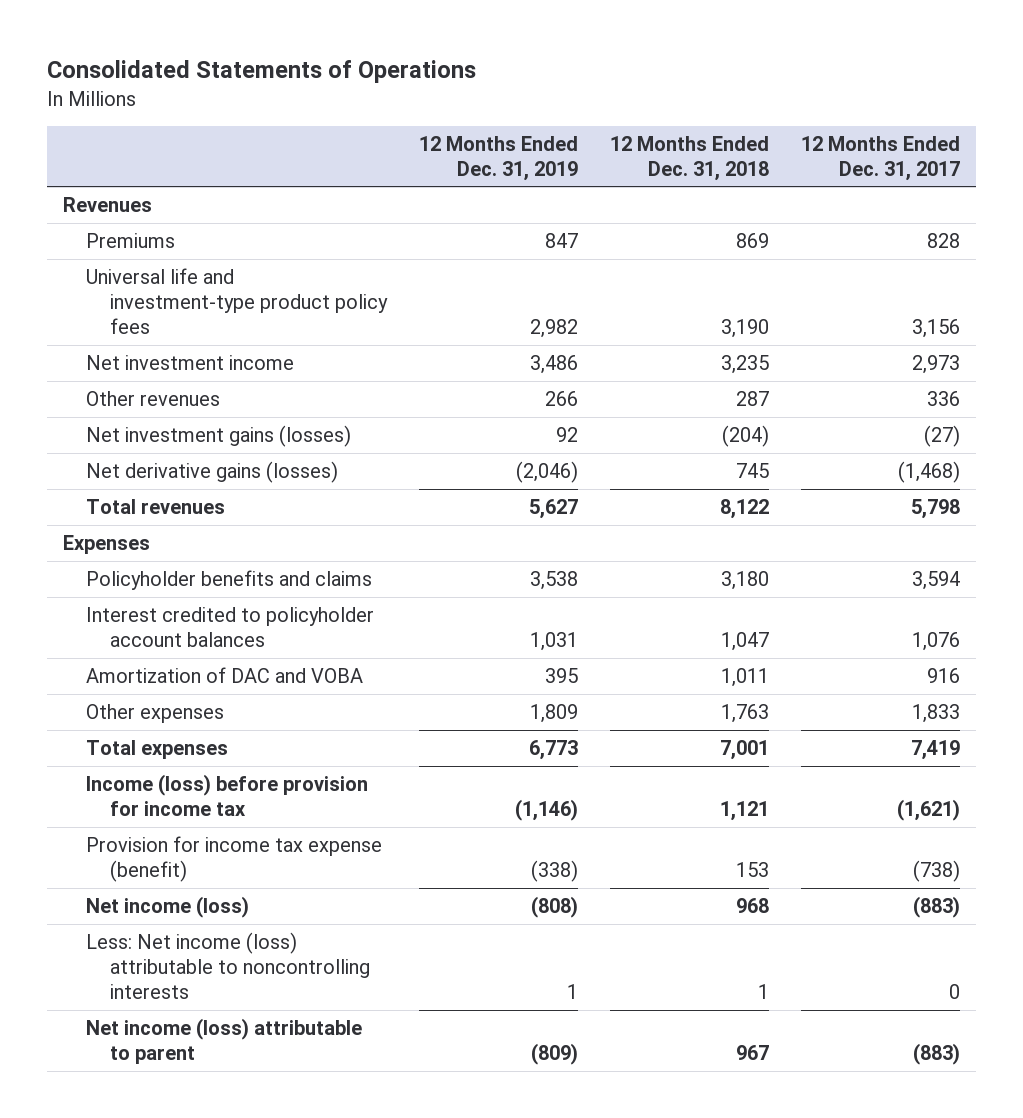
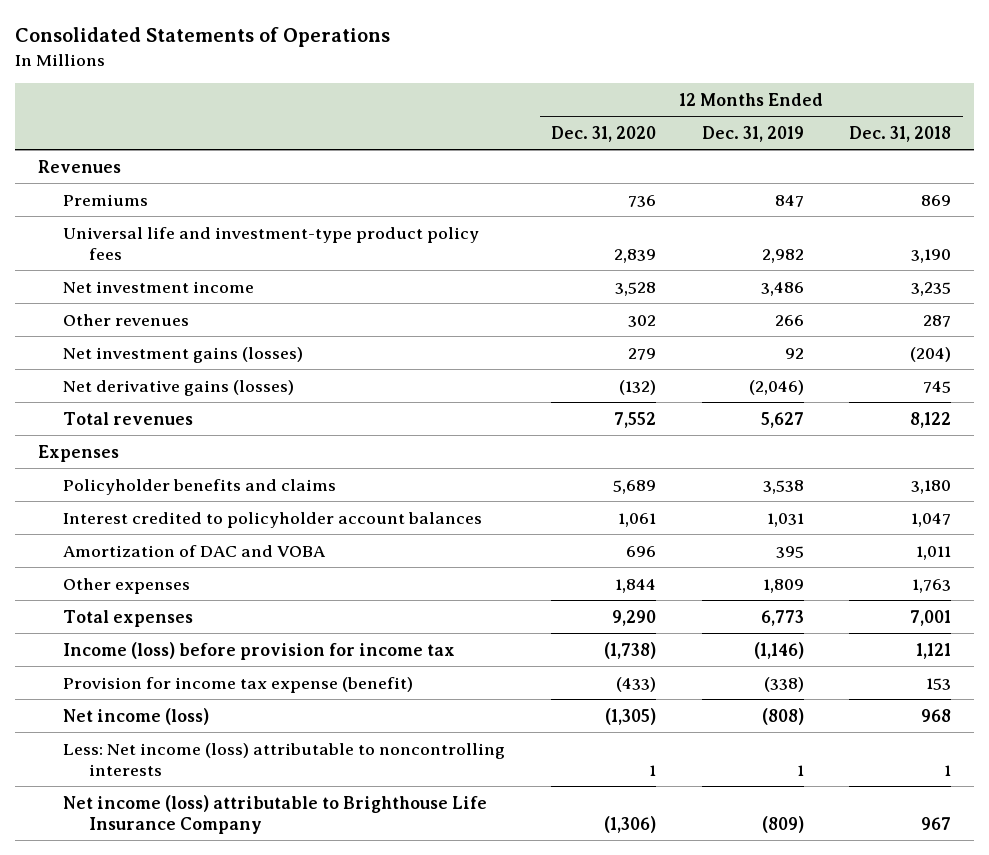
- | 12 Months Ended Dec. 31, 2019 | 12 Months Ended Dec. 31, 2018 | 12 Months Ended Dec. 31, 2017
+ | 12 Months Ended Dec. 31, 2020 | 12 Months Ended Dec. 31, 2019 | 12 Months Ended Dec. 31, 2018
- Net income (loss) attributable to parent | (809) | 967 | (883)
+ Net income (loss) attributable to Brighthouse Life Insurance Company | (1,306) | (809) | 967

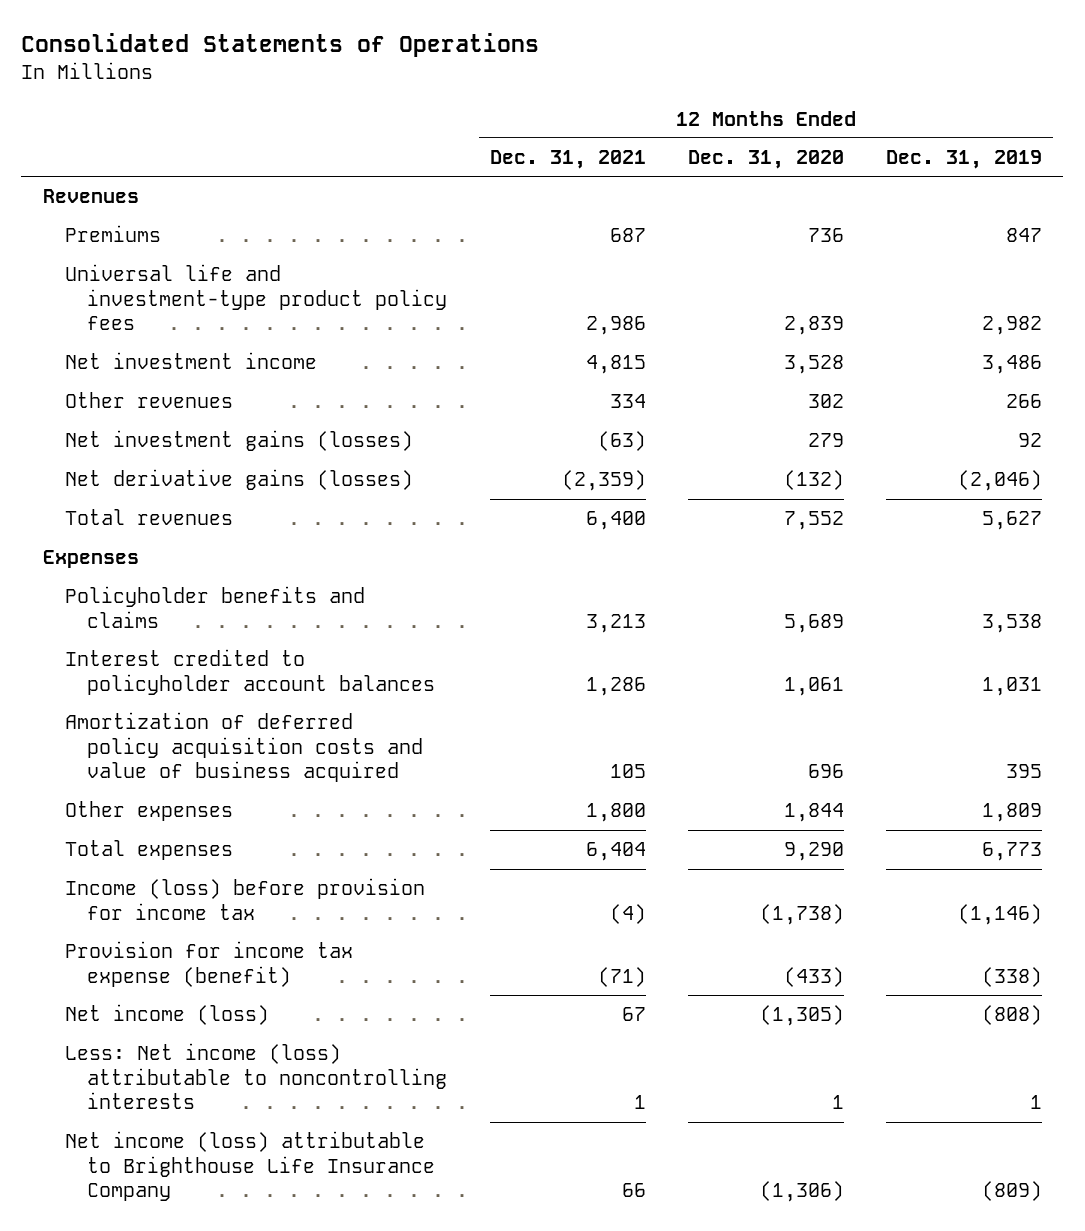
- | 12 Months Ended Dec. 31, 2020 | 12 Months Ended Dec. 31, 2019 | 12 Months Ended Dec. 31, 2018
+ | 12 Months Ended Dec. 31, 2021 | 12 Months Ended Dec. 31, 2020 | 12 Months Ended Dec. 31, 2019
- Amortization of DAC and VOBA | 696 | 395 | 1,011
+ Amortization of deferred policy acquisition costs and value of business acquired | 105 | 696 | 395

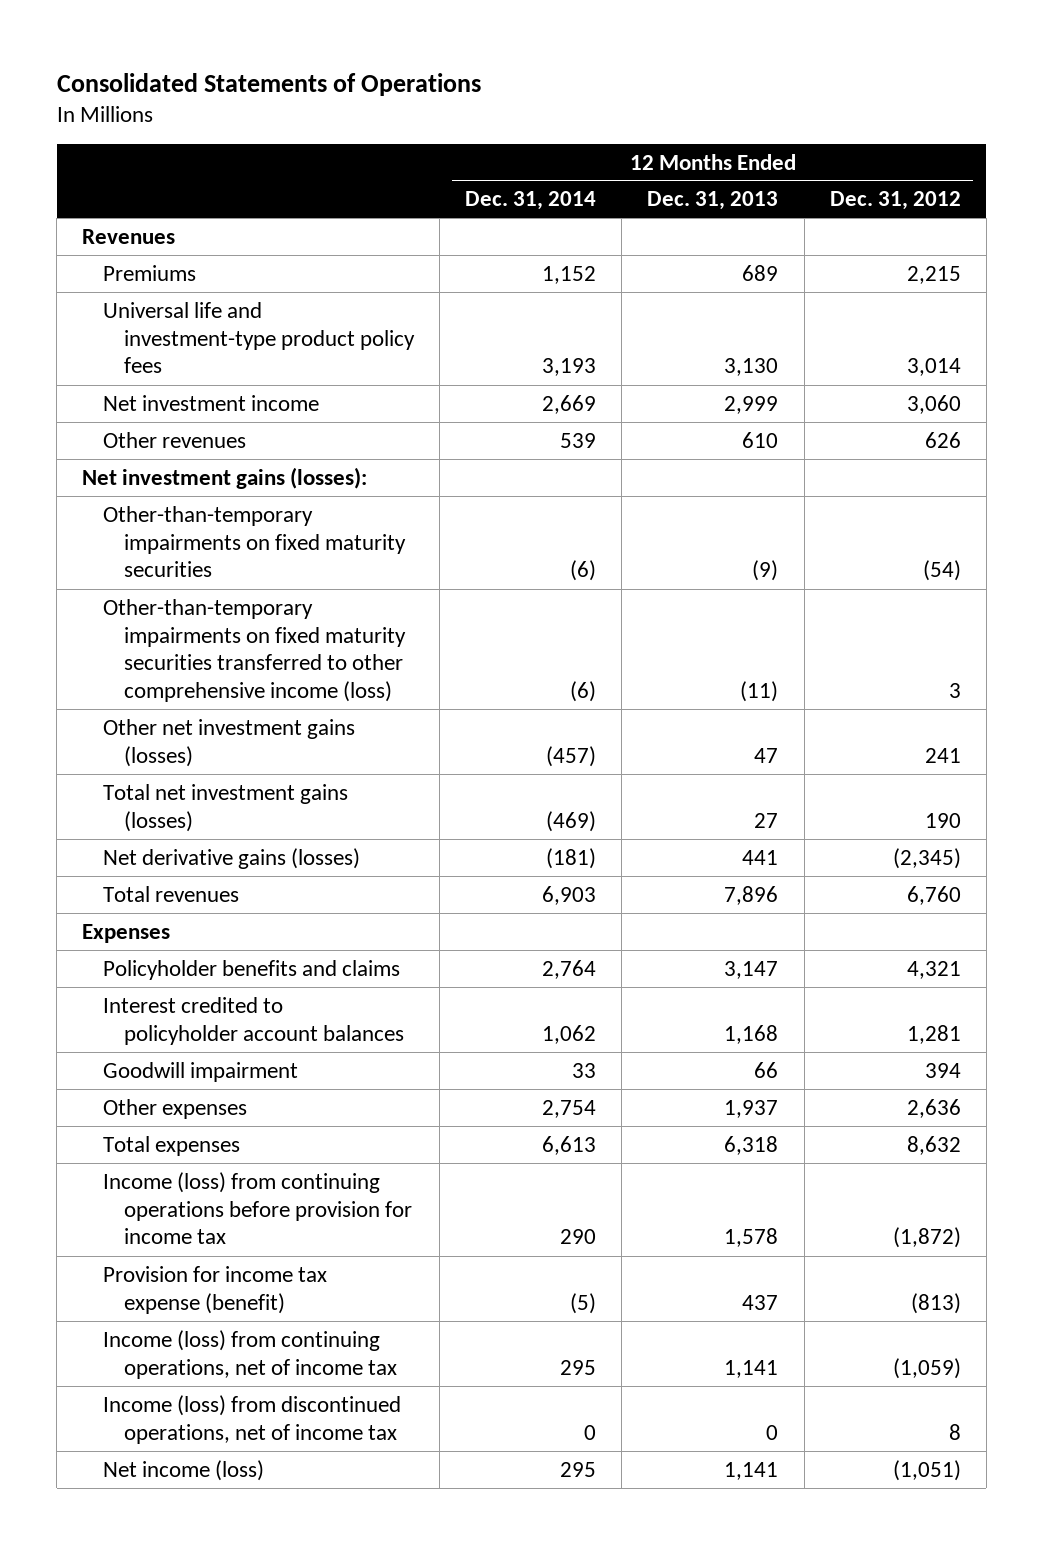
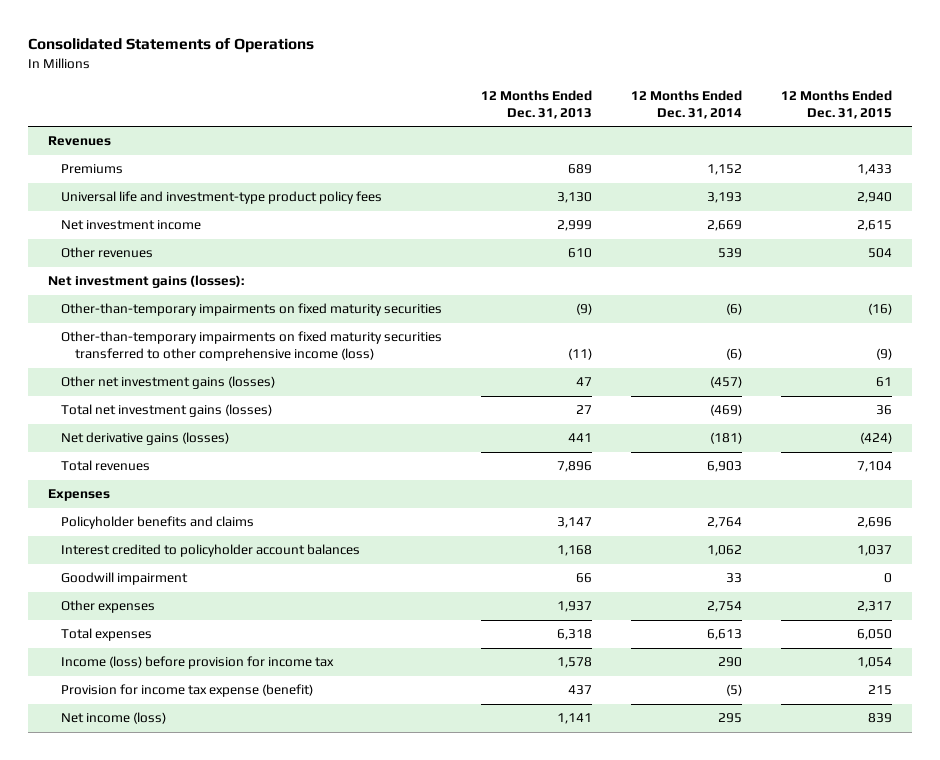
- | 12 Months Ended Dec. 31, 2014 | 12 Months Ended Dec. 31, 2013 | 12 Months Ended Dec. 31, 2012
+ | 12 Months Ended Dec. 31, 2013 | 12 Months Ended Dec. 31, 2014 | 12 Months Ended Dec. 31, 2015
- Income (loss) from continuing operations before provision for income tax | 290 | 1,578 | (1,872)
+ Income (loss) before provision for income tax | 1,578 | 290 | 1,054
- Income (loss) from continuing operations, net of income tax | 295 | 1,141 | (1,059)
- Income (loss) from discontinued operations, net of income tax | 0 | 0 | 8

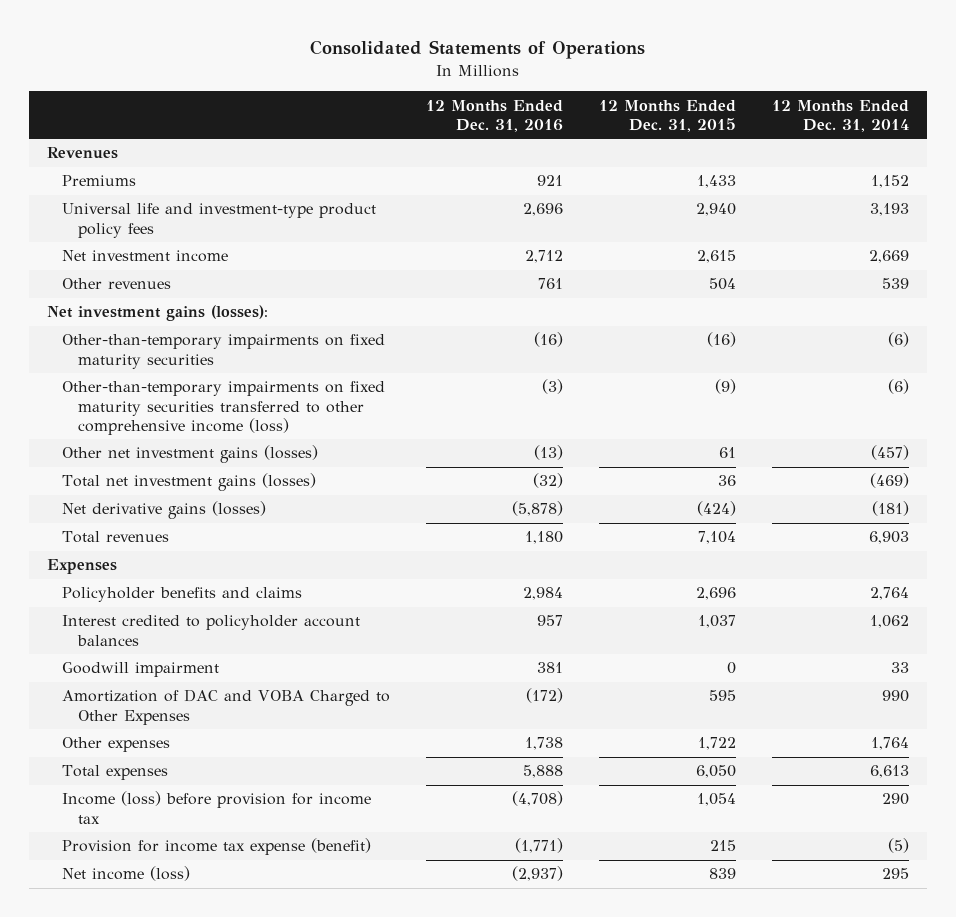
- | 12 Months Ended Dec. 31, 2013 | 12 Months Ended Dec. 31, 2014 | 12 Months Ended Dec. 31, 2015
+ | 12 Months Ended Dec. 31, 2016 | 12 Months Ended Dec. 31, 2015 | 12 Months Ended Dec. 31, 2014
- Other expenses | 1,937 | 2,754 | 2,317
+ Amortization of DAC and VOBA Charged to Other Expenses | (172) | 595 | 990
+ Other expenses | 1,738 | 1,722 | 1,764

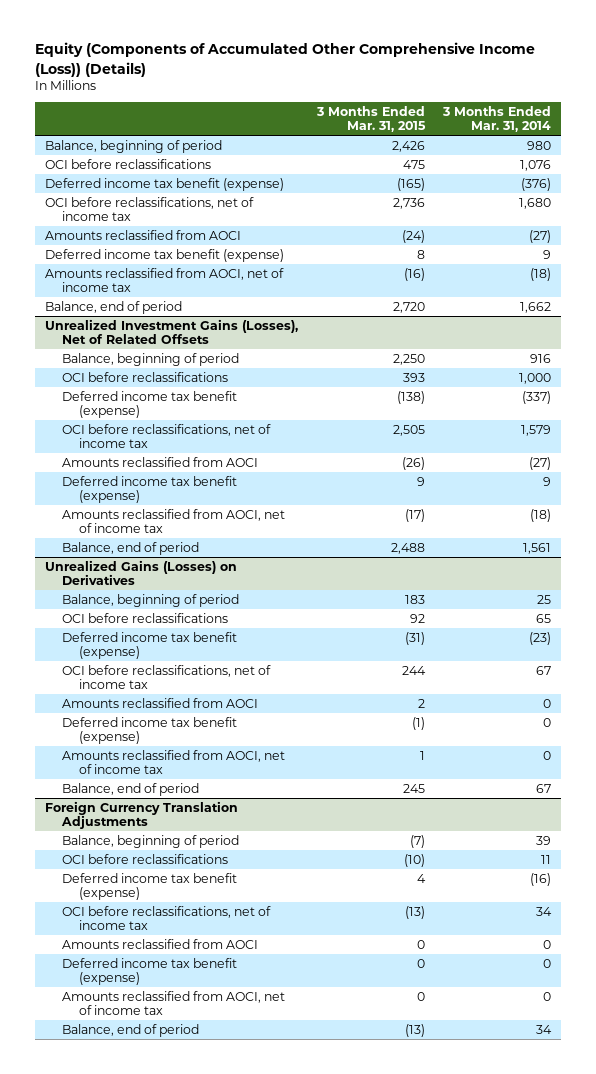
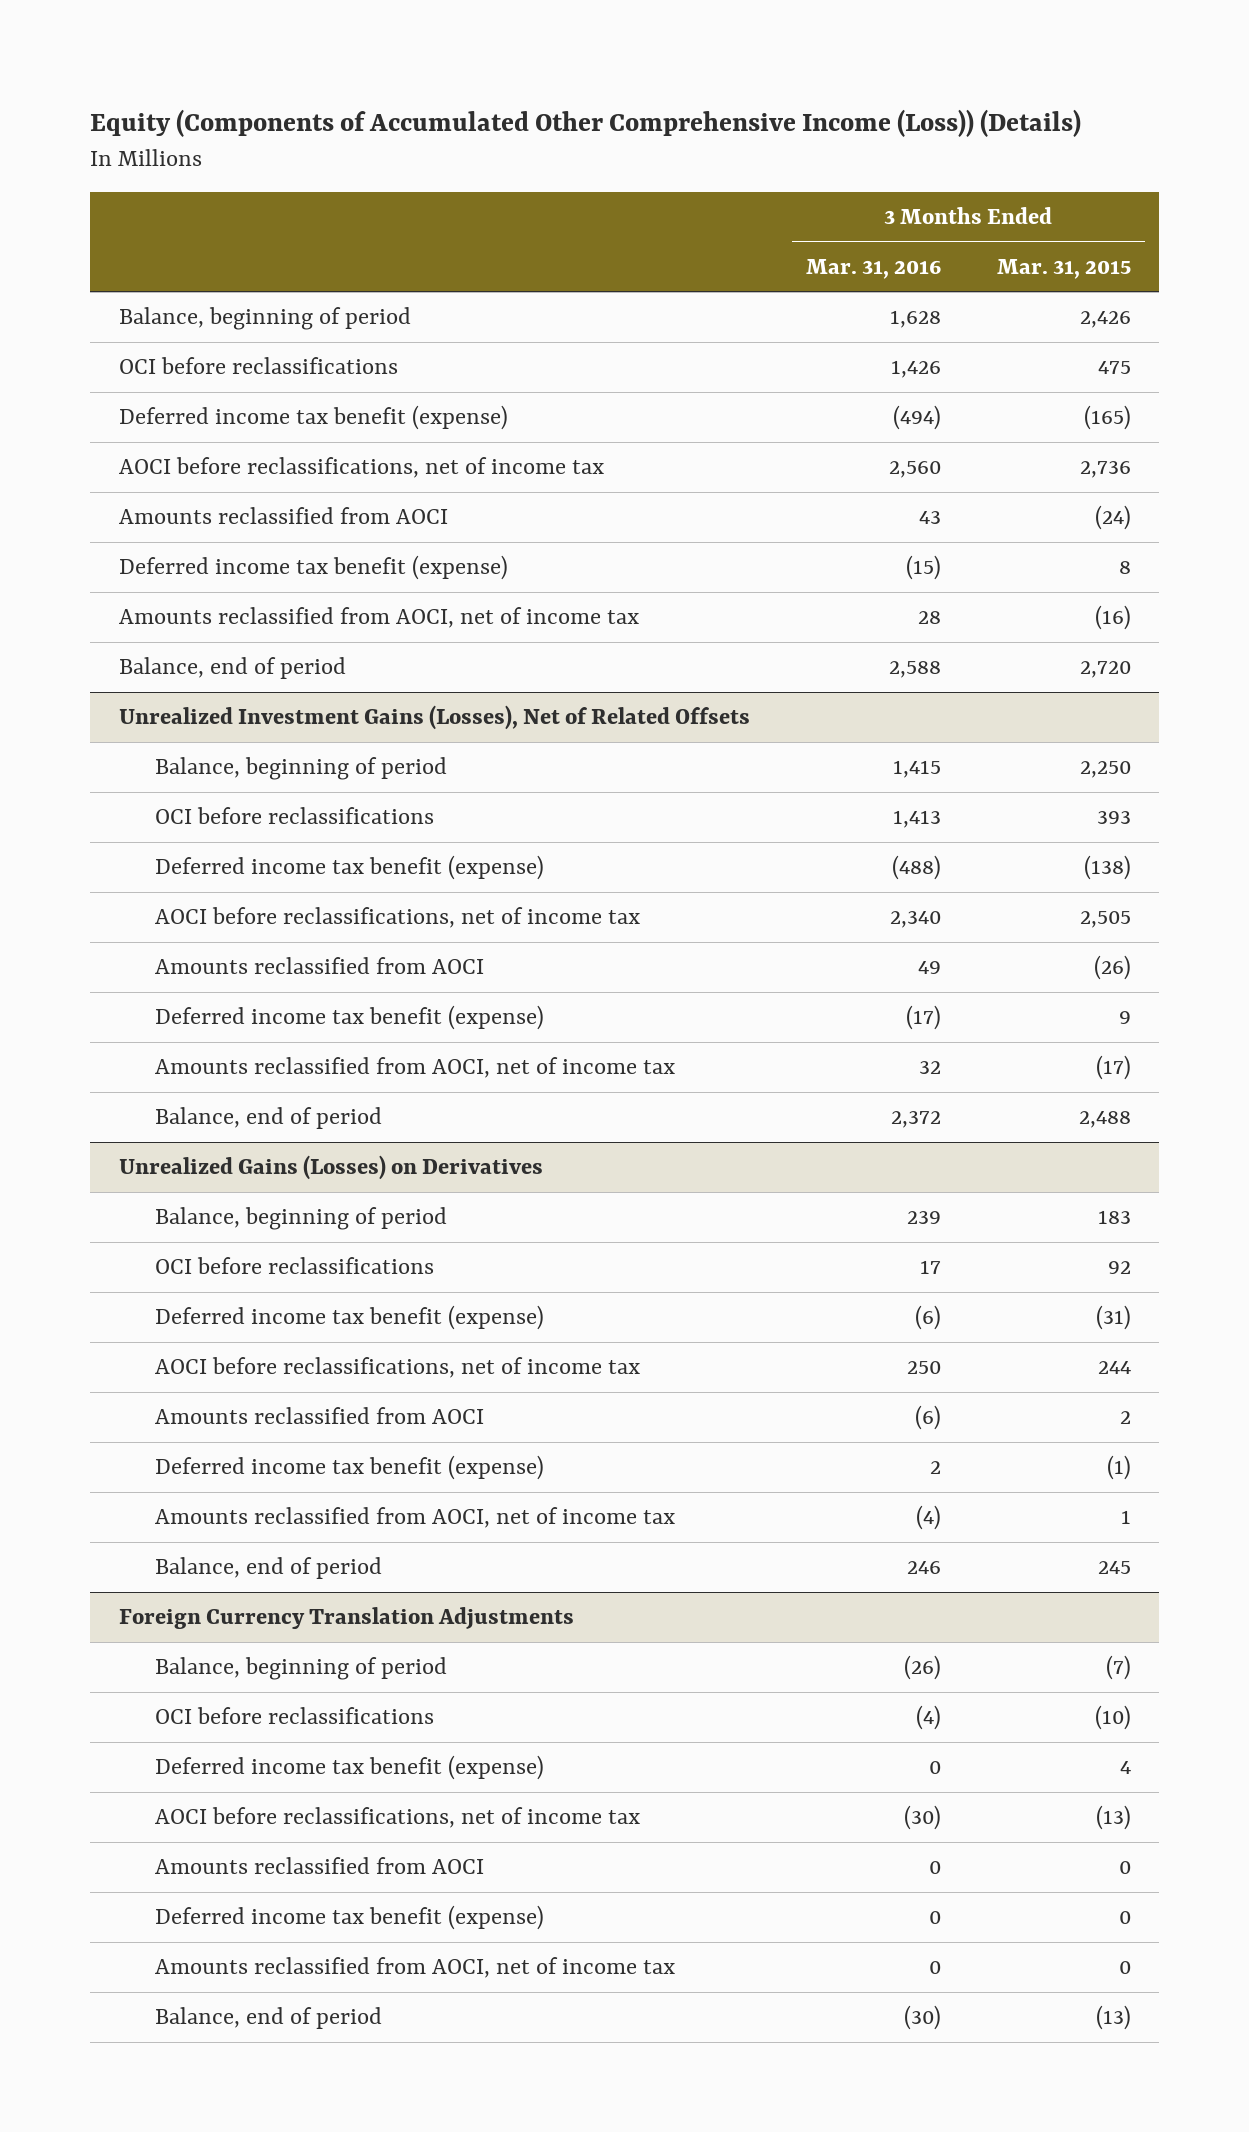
- | 3 Months Ended Mar. 31, 2015 | 3 Months Ended Mar. 31, 2014
+ | 3 Months Ended Mar. 31, 2016 | 3 Months Ended Mar. 31, 2015
- OCI before reclassifications, net of income tax | 2,736 | 1,680
+ AOCI before reclassifications, net of income tax | 2,560 | 2,736
@ Unrealized Investment Gains (Losses), Net of Related Offsets
- OCI before reclassifications, net of income tax | 2,505 | 1,579
+ AOCI before reclassifications, net of income tax | 2,340 | 2,505
@ Unrealized Gains (Losses) on Derivatives
- OCI before reclassifications, net of income tax | 244 | 67
+ AOCI before reclassifications, net of income tax | 250 | 244
@ Foreign Currency Translation Adjustments
- OCI before reclassifications, net of income tax | (13) | 34
+ AOCI before reclassifications, net of income tax | (30) | (13)

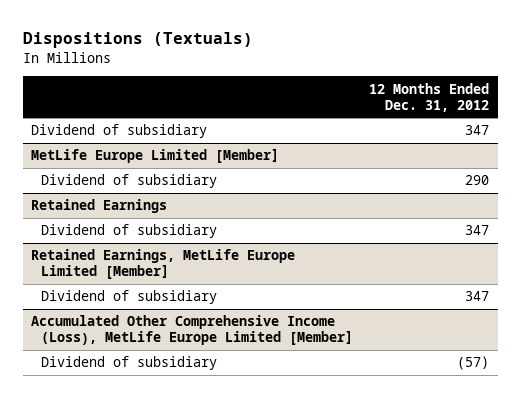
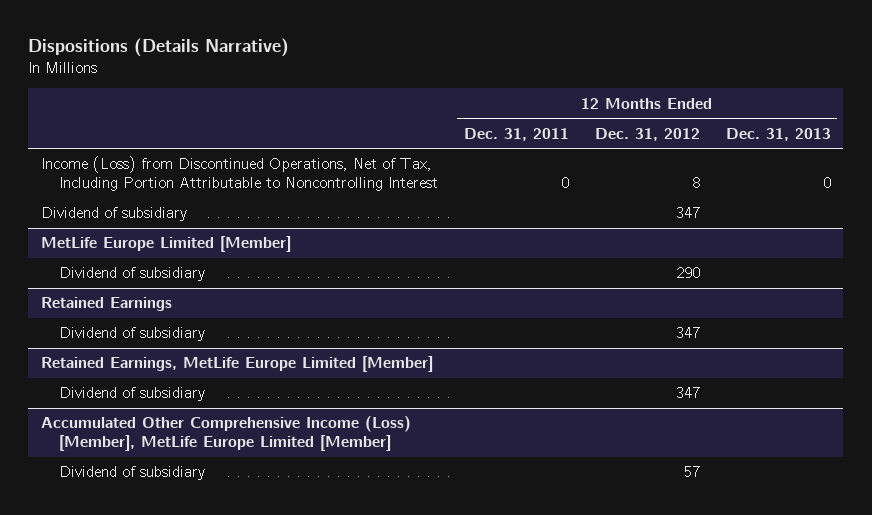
- Dispositions (Textuals)
+ Dispositions (Details Narrative)
- | 12 Months Ended Dec. 31, 2012
+ | 12 Months Ended Dec. 31, 2011 | 12 Months Ended Dec. 31, 2012 | 12 Months Ended Dec. 31, 2013
+ Income (Loss) from Discontinued Operations, Net of Tax, Including Portion Attributable to Noncontrolling Interest | 0 | 8 | 0
- Accumulated Other Comprehensive Income (Loss), MetLife Europe Limited [Member]
- Dividend of subsidiary | (57)
+ Accumulated Other Comprehensive Income (Loss) [Member], MetLife Europe Limited [Member]
+ Dividend of subsidiary | | 57 |

